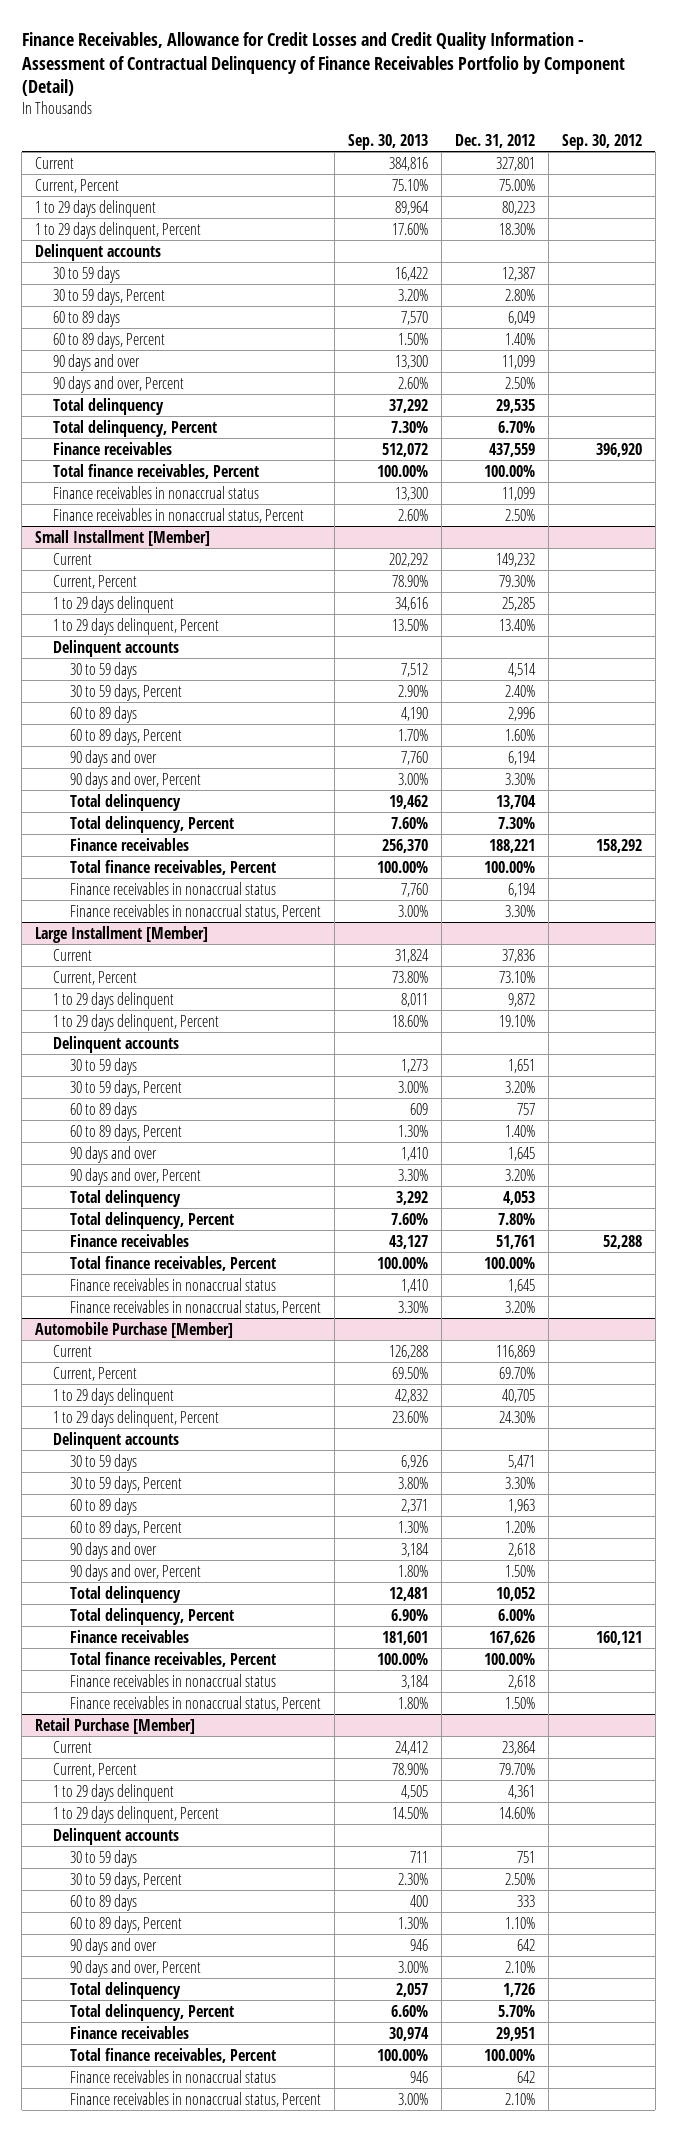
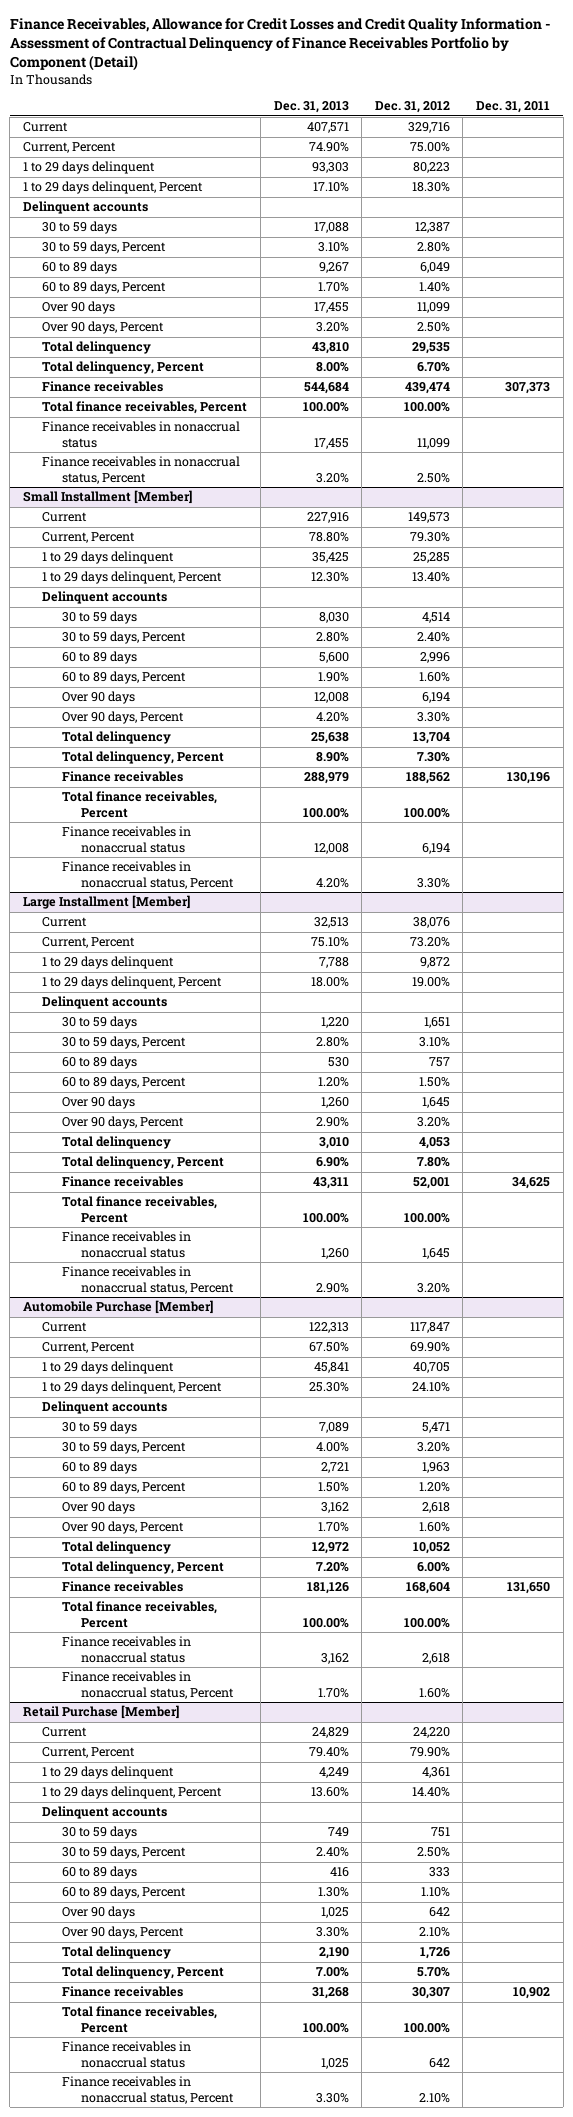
- | Sep. 30, 2013 | Dec. 31, 2012 | Sep. 30, 2012
+ | Dec. 31, 2013 | Dec. 31, 2012 | Dec. 31, 2011
- Current | 384,816 | 327,801 |
+ Current | 407,571 | 329,716 |
- 90 days and over | 13,300 | 11,099 |
- 90 days and over, Percent | 2.60% | 2.50% |
+ Over 90 days | 17,455 | 11,099 |
+ Over 90 days, Percent | 3.20% | 2.50% |
- Finance receivables | 512,072 | 437,559 | 396,920
+ Finance receivables | 544,684 | 439,474 | 307,373
@ Small Installment [Member]
- Current | 202,292 | 149,232 |
+ Current | 227,916 | 149,573 |
- 90 days and over | 7,760 | 6,194 |
- 90 days and over, Percent | 3.00% | 3.30% |
+ Over 90 days | 12,008 | 6,194 |
+ Over 90 days, Percent | 4.20% | 3.30% |
- Finance receivables | 256,370 | 188,221 | 158,292
+ Finance receivables | 288,979 | 188,562 | 130,196
@ Large Installment [Member]
- Current | 31,824 | 37,836 |
- Current, Percent | 73.80% | 73.10% |
+ Current | 32,513 | 38,076 |
+ Current, Percent | 75.10% | 73.20% |
- 1 to 29 days delinquent, Percent | 18.60% | 19.10% |
+ 1 to 29 days delinquent, Percent | 18.00% | 19.00% |
- 30 to 59 days, Percent | 3.00% | 3.20% |
+ 30 to 59 days, Percent | 2.80% | 3.10% |
- 60 to 89 days, Percent | 1.30% | 1.40% |
- 90 days and over | 1,410 | 1,645 |
- 90 days and over, Percent | 3.30% | 3.20% |
+ 60 to 89 days, Percent | 1.20% | 1.50% |
+ Over 90 days | 1,260 | 1,645 |
+ Over 90 days, Percent | 2.90% | 3.20% |
- Finance receivables | 43,127 | 51,761 | 52,288
+ Finance receivables | 43,311 | 52,001 | 34,625
@ Automobile Purchase [Member]
- Current | 126,288 | 116,869 |
- Current, Percent | 69.50% | 69.70% |
+ Current | 122,313 | 117,847 |
+ Current, Percent | 67.50% | 69.90% |
- 1 to 29 days delinquent, Percent | 23.60% | 24.30% |
+ 1 to 29 days delinquent, Percent | 25.30% | 24.10% |
- 30 to 59 days, Percent | 3.80% | 3.30% |
+ 30 to 59 days, Percent | 4.00% | 3.20% |
- 90 days and over | 3,184 | 2,618 |
- 90 days and over, Percent | 1.80% | 1.50% |
+ Over 90 days | 3,162 | 2,618 |
+ Over 90 days, Percent | 1.70% | 1.60% |
- Finance receivables | 181,601 | 167,626 | 160,121
+ Finance receivables | 181,126 | 168,604 | 131,650
- Finance receivables in nonaccrual status, Percent | 1.80% | 1.50% |
+ Finance receivables in nonaccrual status, Percent | 1.70% | 1.60% |
@ Retail Purchase [Member]
- Current | 24,412 | 23,864 |
- Current, Percent | 78.90% | 79.70% |
+ Current | 24,829 | 24,220 |
+ Current, Percent | 79.40% | 79.90% |
- 1 to 29 days delinquent, Percent | 14.50% | 14.60% |
+ 1 to 29 days delinquent, Percent | 13.60% | 14.40% |
- 90 days and over | 946 | 642 |
- 90 days and over, Percent | 3.00% | 2.10% |
+ Over 90 days | 1,025 | 642 |
+ Over 90 days, Percent | 3.30% | 2.10% |
- Finance receivables | 30,974 | 29,951 |
+ Finance receivables | 31,268 | 30,307 | 10,902

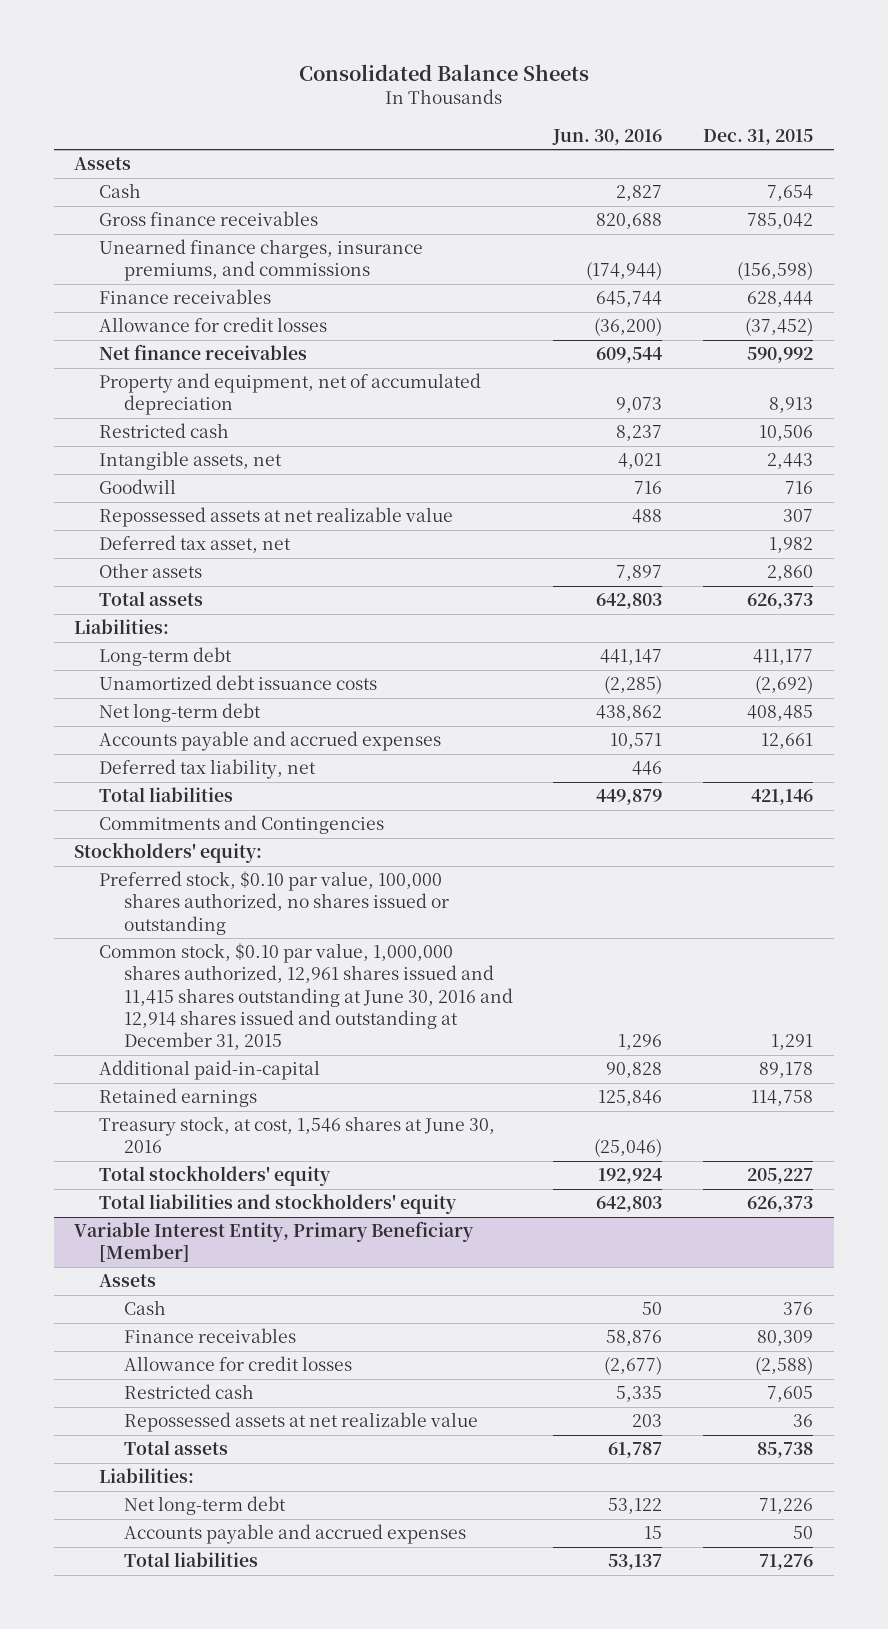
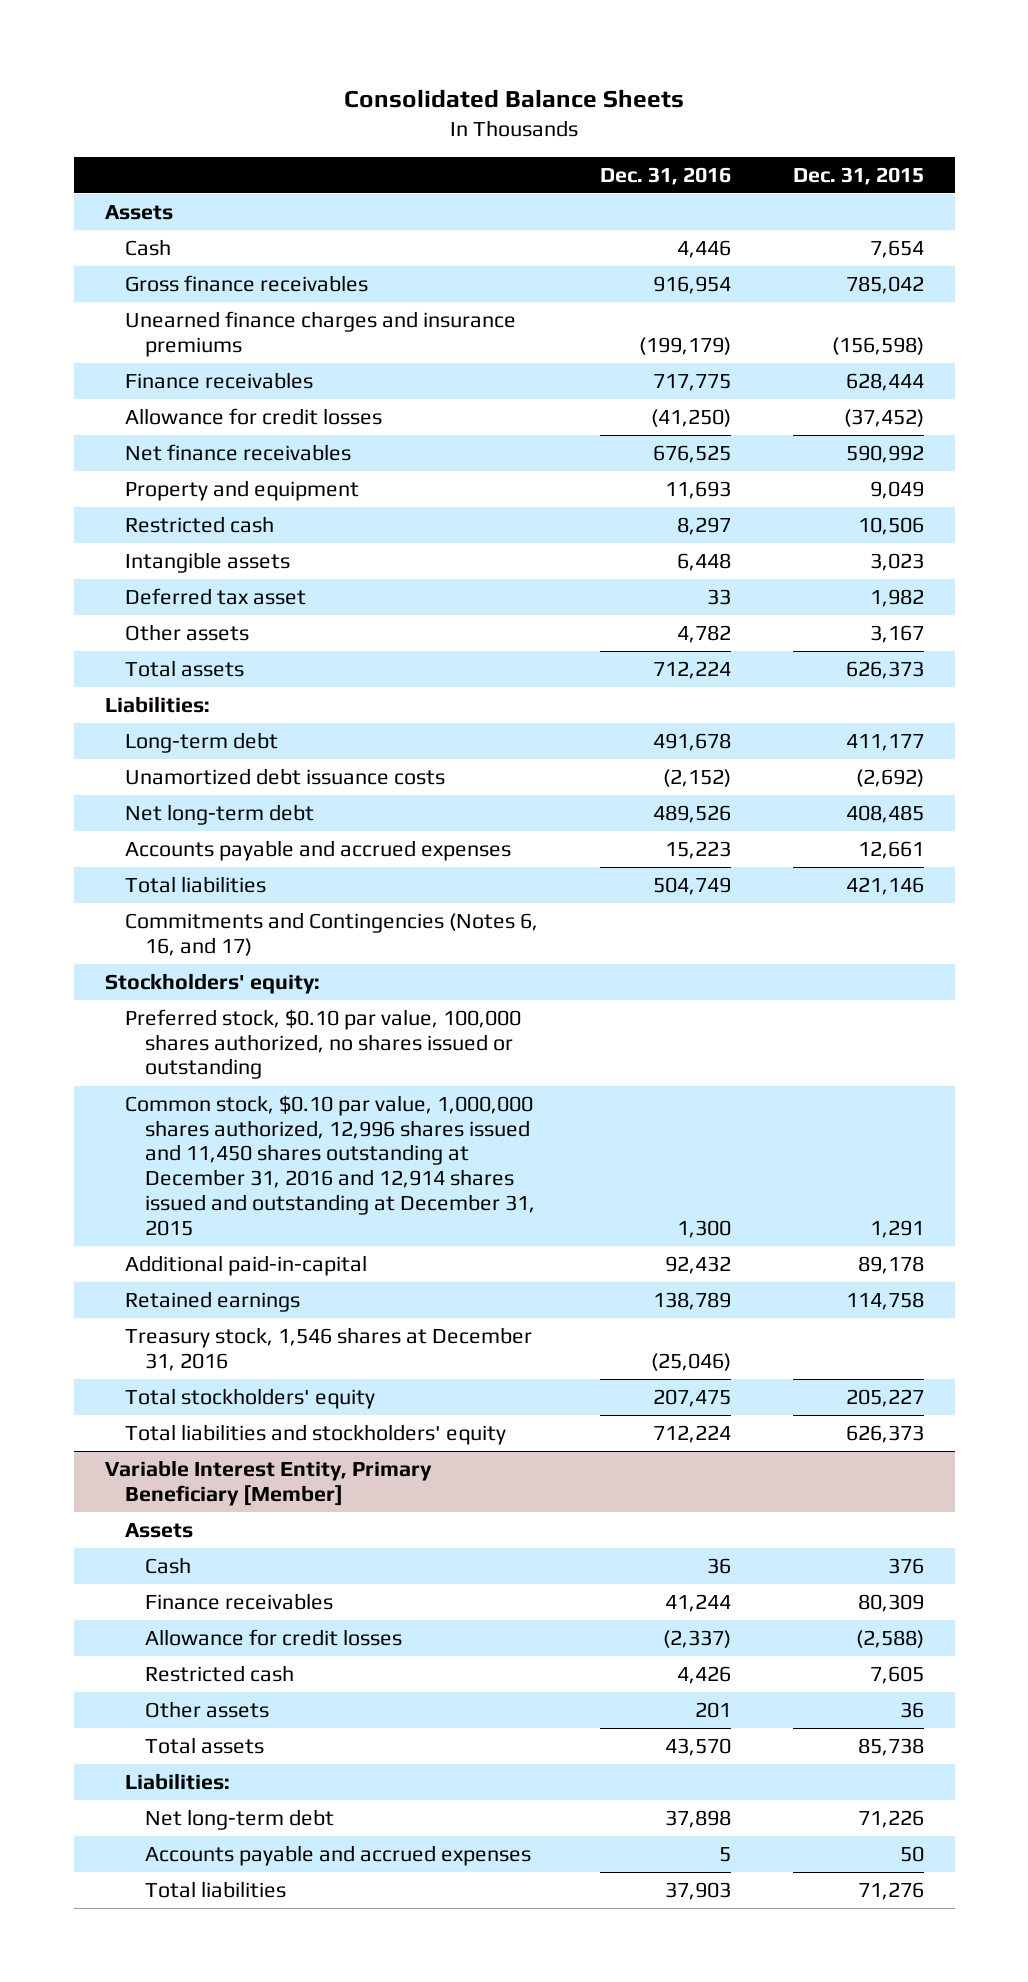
- | Jun. 30, 2016 | Dec. 31, 2015
+ | Dec. 31, 2016 | Dec. 31, 2015
- Unearned finance charges, insurance premiums, and commissions | (174,944) | (156,598)
+ Unearned finance charges and insurance premiums | (199,179) | (156,598)
- Property and equipment, net of accumulated depreciation | 9,073 | 8,913
+ Property and equipment | 11,693 | 9,049
- Intangible assets, net | 4,021 | 2,443
- Goodwill | 716 | 716
- Repossessed assets at net realizable value | 488 | 307
- Deferred tax asset, net | | 1,982
- Other assets | 7,897 | 2,860
+ Intangible assets | 6,448 | 3,023
+ Deferred tax asset | 33 | 1,982
+ Other assets | 4,782 | 3,167
- Deferred tax liability, net | 446 |
- Commitments and Contingencies
+ Commitments and Contingencies (Notes 6, 16, and 17)
- Common stock, $0.10 par value, 1,000,000 shares authorized, 12,961 shares issued and 11,415 shares outstanding at June 30, 2016 and 12,914 shares issued and outstanding at December 31, 2015 | 1,296 | 1,291
+ Common stock, $0.10 par value, 1,000,000 shares authorized, 12,996 shares issued and 11,450 shares outstanding at December 31, 2016 and 12,914 shares issued and outstanding at December 31, 2015 | 1,300 | 1,291
- Treasury stock, at cost, 1,546 shares at June 30, 2016 | (25,046) |
+ Treasury stock, 1,546 shares at December 31, 2016 | (25,046) |
@ Variable Interest Entity, Primary Beneficiary [Member]
- Repossessed assets at net realizable value | 203 | 36
+ Other assets | 201 | 36

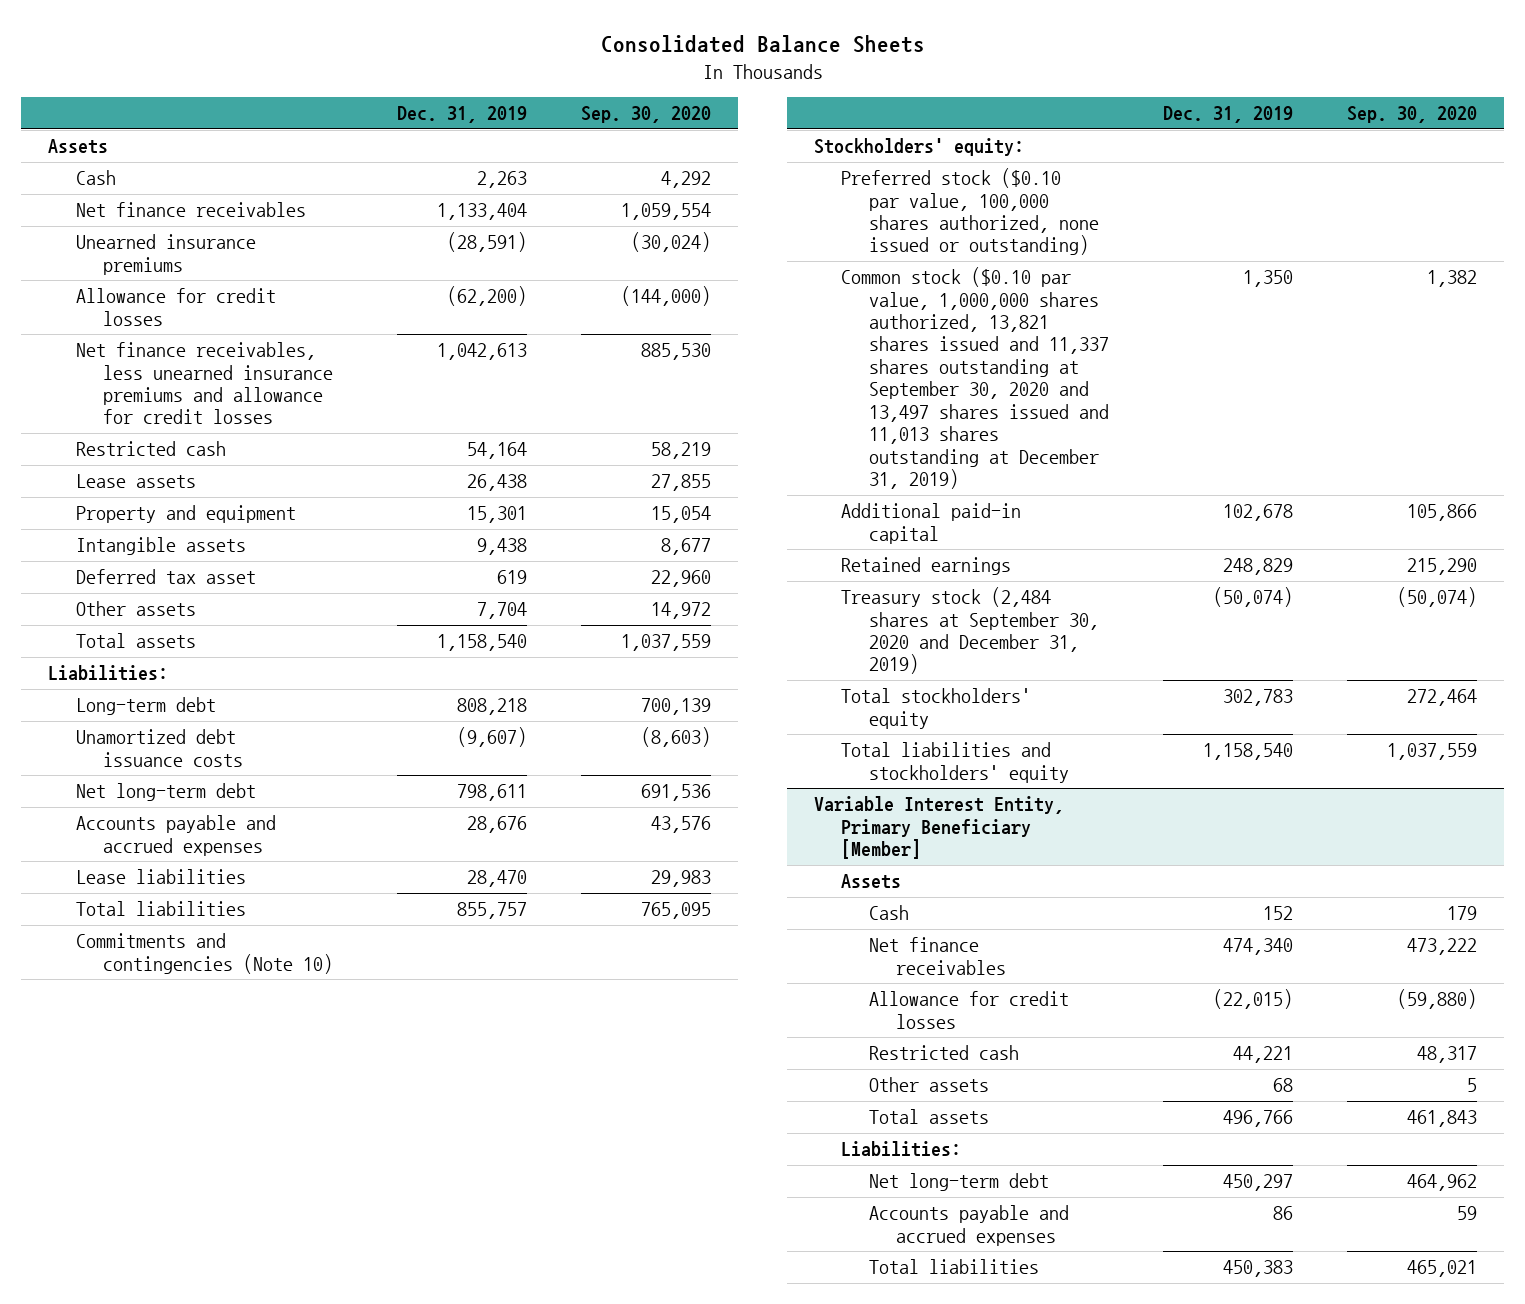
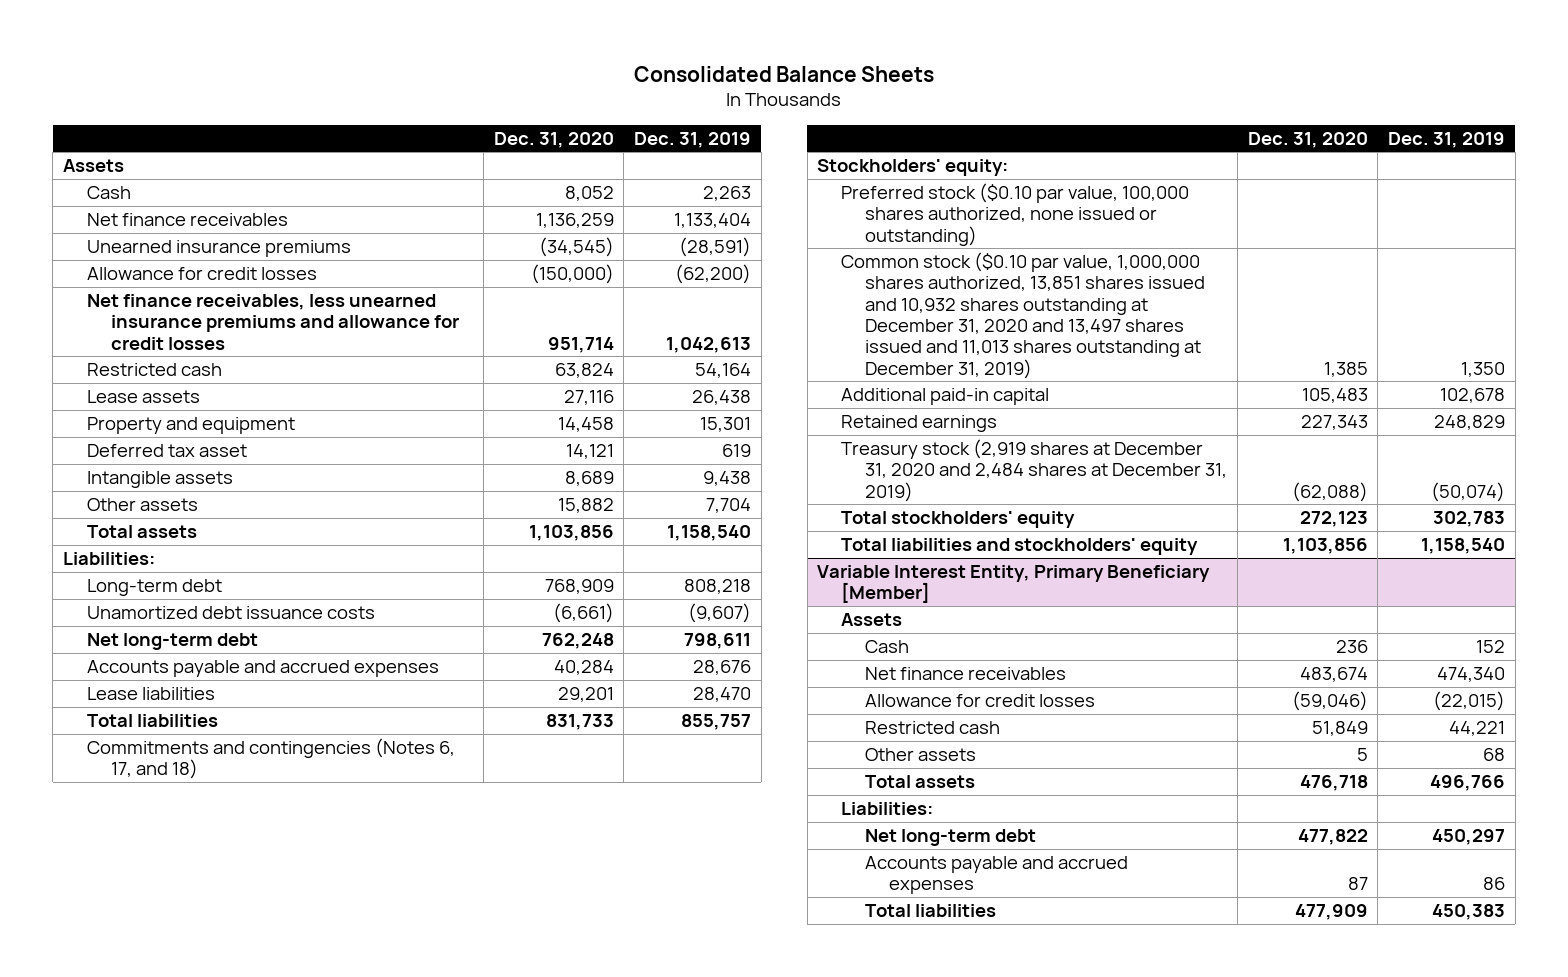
- | Dec. 31, 2019 | Sep. 30, 2020
+ | Dec. 31, 2020 | Dec. 31, 2019
moved down: Intangible assets | 8,689 | 9,438
- Commitments and contingencies (Note 10)
+ Commitments and contingencies (Notes 6, 17, and 18)
- Common stock ($0.10 par value, 1,000,000 shares authorized, 13,821 shares issued and 11,337 shares outstanding at September 30, 2020 and 13,497 shares issued and 11,013 shares outstanding at December 31, 2019) | 1,350 | 1,382
+ Common stock ($0.10 par value, 1,000,000 shares authorized, 13,851 shares issued and 10,932 shares outstanding at December 31, 2020 and 13,497 shares issued and 11,013 shares outstanding at December 31, 2019) | 1,385 | 1,350
- Treasury stock (2,484 shares at September 30, 2020 and December 31, 2019) | (50,074) | (50,074)
+ Treasury stock (2,919 shares at December 31, 2020 and 2,484 shares at December 31, 2019) | (62,088) | (50,074)

